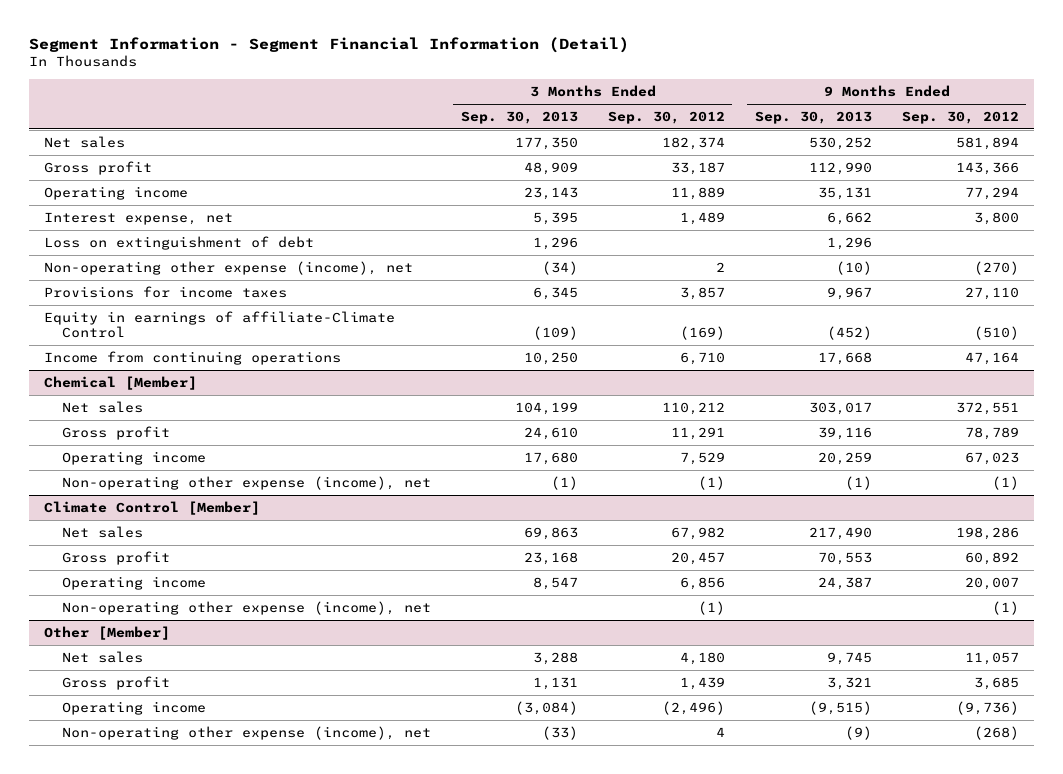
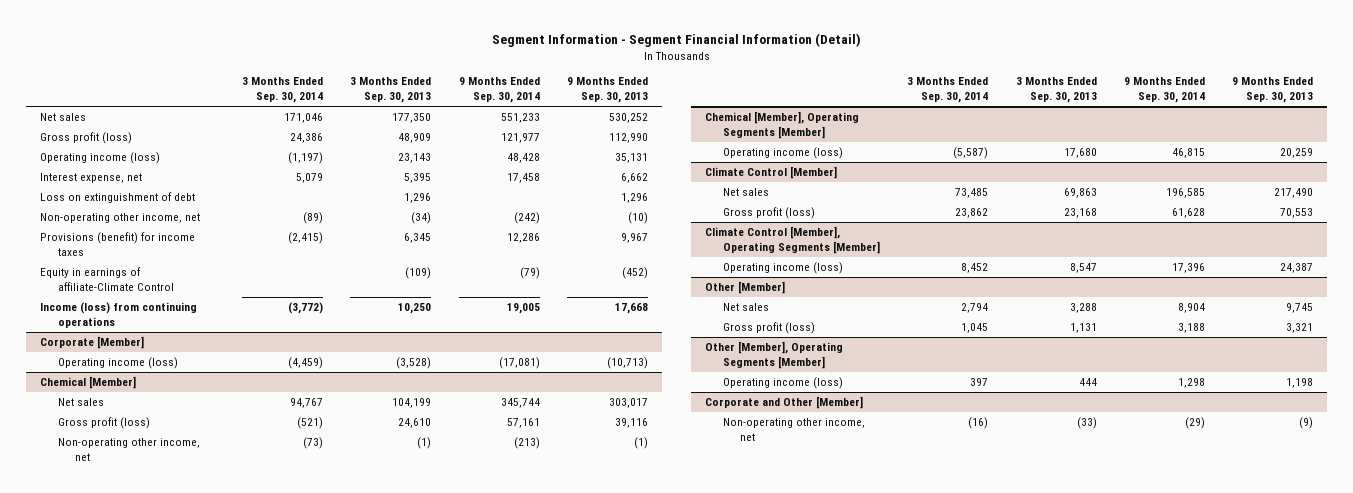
- | 3 Months Ended Sep. 30, 2013 | 3 Months Ended Sep. 30, 2012 | 9 Months Ended Sep. 30, 2013 | 9 Months Ended Sep. 30, 2012
+ | 3 Months Ended Sep. 30, 2014 | 3 Months Ended Sep. 30, 2013 | 9 Months Ended Sep. 30, 2014 | 9 Months Ended Sep. 30, 2013
- Gross profit | 48,909 | 33,187 | 112,990 | 143,366
- Operating income | 23,143 | 11,889 | 35,131 | 77,294
+ Gross profit (loss) | 24,386 | 48,909 | 121,977 | 112,990
+ Operating income (loss) | (1,197) | 23,143 | 48,428 | 35,131
- Non-operating other expense (income), net | (34) | 2 | (10) | (270)
- Provisions for income taxes | 6,345 | 3,857 | 9,967 | 27,110
+ Non-operating other income, net | (89) | (34) | (242) | (10)
+ Provisions (benefit) for income taxes | (2,415) | 6,345 | 12,286 | 9,967
- Income from continuing operations | 10,250 | 6,710 | 17,668 | 47,164
+ Income (loss) from continuing operations | (3,772) | 10,250 | 19,005 | 17,668
+ Corporate [Member]
+ Operating income (loss) | (4,459) | (3,528) | (17,081) | (10,713)
@ Chemical [Member]
- Gross profit | 24,610 | 11,291 | 39,116 | 78,789
- Operating income | 17,680 | 7,529 | 20,259 | 67,023
- Non-operating other expense (income), net | (1) | (1) | (1) | (1)
+ Gross profit (loss) | (521) | 24,610 | 57,161 | 39,116
+ Non-operating other income, net | (73) | (1) | (213) | (1)
+ Chemical [Member], Operating Segments [Member]
+ Operating income (loss) | (5,587) | 17,680 | 46,815 | 20,259
@ Climate Control [Member]
- Gross profit | 23,168 | 20,457 | 70,553 | 60,892
- Operating income | 8,547 | 6,856 | 24,387 | 20,007
- Non-operating other expense (income), net | | (1) | | (1)
+ Gross profit (loss) | 23,862 | 23,168 | 61,628 | 70,553
+ Climate Control [Member], Operating Segments [Member]
+ Operating income (loss) | 8,452 | 8,547 | 17,396 | 24,387
@ Other [Member]
- Gross profit | 1,131 | 1,439 | 3,321 | 3,685
- Operating income | (3,084) | (2,496) | (9,515) | (9,736)
- Non-operating other expense (income), net | (33) | 4 | (9) | (268)
+ Gross profit (loss) | 1,045 | 1,131 | 3,188 | 3,321
+ Other [Member], Operating Segments [Member]
+ Operating income (loss) | 397 | 444 | 1,298 | 1,198
+ Corporate and Other [Member]
+ Non-operating other income, net | (16) | (33) | (29) | (9)

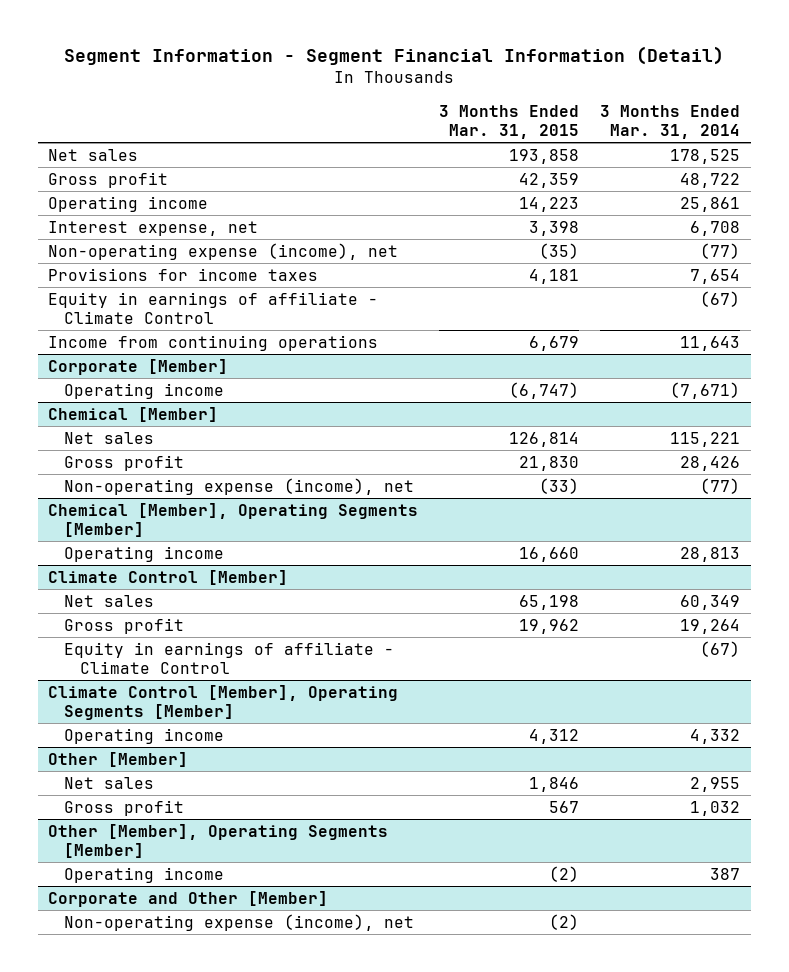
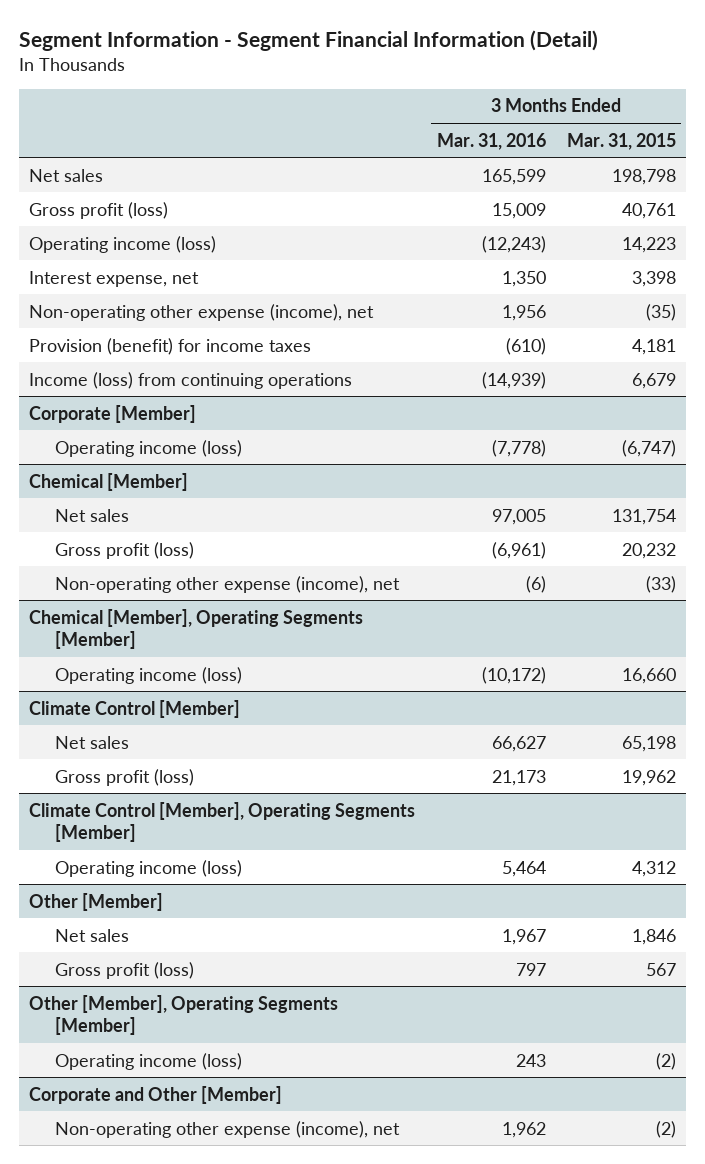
- | 3 Months Ended Mar. 31, 2015 | 3 Months Ended Mar. 31, 2014
+ | 3 Months Ended Mar. 31, 2016 | 3 Months Ended Mar. 31, 2015
- Net sales | 193,858 | 178,525
- Gross profit | 42,359 | 48,722
- Operating income | 14,223 | 25,861
+ Net sales | 165,599 | 198,798
+ Gross profit (loss) | 15,009 | 40,761
+ Operating income (loss) | (12,243) | 14,223
- Non-operating expense (income), net | (35) | (77)
- Provisions for income taxes | 4,181 | 7,654
- Equity in earnings of affiliate - Climate Control | | (67)
- Income from continuing operations | 6,679 | 11,643
+ Non-operating other expense (income), net | 1,956 | (35)
+ Provision (benefit) for income taxes | (610) | 4,181
+ Income (loss) from continuing operations | (14,939) | 6,679
@ Corporate [Member]
- Operating income | (6,747) | (7,671)
+ Operating income (loss) | (7,778) | (6,747)
@ Chemical [Member]
- Net sales | 126,814 | 115,221
- Gross profit | 21,830 | 28,426
- Non-operating expense (income), net | (33) | (77)
+ Net sales | 97,005 | 131,754
+ Gross profit (loss) | (6,961) | 20,232
+ Non-operating other expense (income), net | (6) | (33)
@ Chemical [Member], Operating Segments [Member]
- Operating income | 16,660 | 28,813
+ Operating income (loss) | (10,172) | 16,660
@ Climate Control [Member]
- Gross profit | 19,962 | 19,264
- Equity in earnings of affiliate - Climate Control | | (67)
+ Gross profit (loss) | 21,173 | 19,962
@ Climate Control [Member], Operating Segments [Member]
- Operating income | 4,312 | 4,332
+ Operating income (loss) | 5,464 | 4,312
@ Other [Member]
- Gross profit | 567 | 1,032
+ Gross profit (loss) | 797 | 567
@ Other [Member], Operating Segments [Member]
- Operating income | (2) | 387
+ Operating income (loss) | 243 | (2)
@ Corporate and Other [Member]
- Non-operating expense (income), net | (2) |
+ Non-operating other expense (income), net | 1,962 | (2)

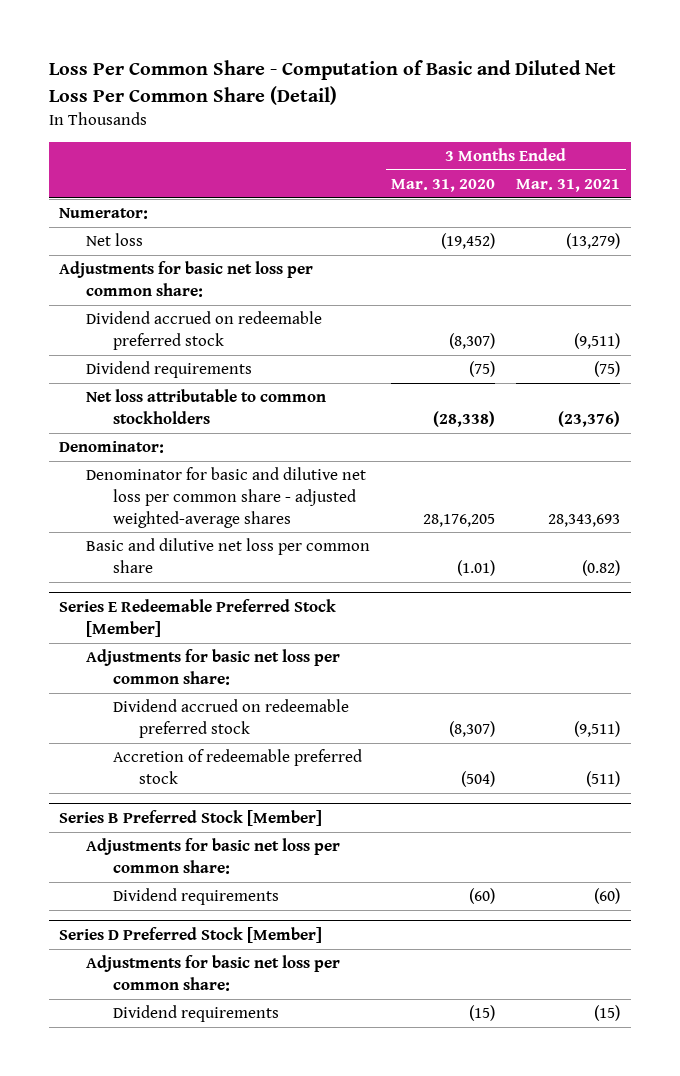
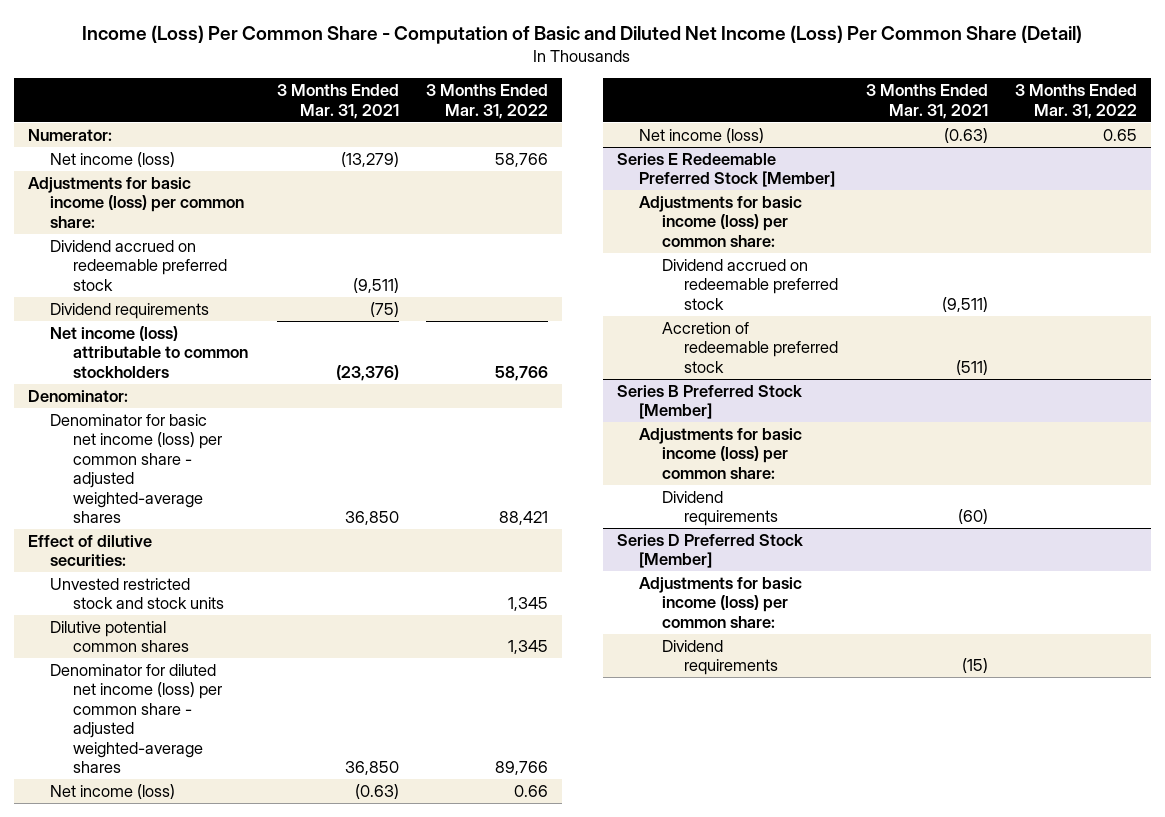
- Loss Per Common Share - Computation of Basic and Diluted Net Loss Per Common Share (Detail)
+ Income (Loss) Per Common Share - Computation of Basic and Diluted Net Income (Loss) Per Common Share (Detail)
- | 3 Months Ended Mar. 31, 2020 | 3 Months Ended Mar. 31, 2021
+ | 3 Months Ended Mar. 31, 2021 | 3 Months Ended Mar. 31, 2022
- Net loss | (19,452) | (13,279)
- Adjustments for basic net loss per common share:
+ Net income (loss) | (13,279) | 58,766
+ Adjustments for basic income (loss) per common share:
- Net loss attributable to common stockholders | (28,338) | (23,376)
+ Net income (loss) attributable to common stockholders | (23,376) | 58,766
- Denominator for basic and dilutive net loss per common share - adjusted weighted-average shares | 28,176,205 | 28,343,693
- Basic and dilutive net loss per common share | (1.01) | (0.82)
+ Denominator for basic net income (loss) per common share - adjusted weighted-average shares | 36,850 | 88,421
+ Effect of dilutive securities:
+ Unvested restricted stock and stock units | | 1,345
+ Dilutive potential common shares | | 1,345
+ Denominator for diluted net income (loss) per common share - adjusted weighted-average shares | 36,850 | 89,766
+ Net income (loss) | (0.63) | 0.66
+ Net income (loss) | (0.63) | 0.65
@ Series E Redeemable Preferred Stock [Member]
- Adjustments for basic net loss per common share:
+ Adjustments for basic income (loss) per common share:
@ Series B Preferred Stock [Member]
- Adjustments for basic net loss per common share:
+ Adjustments for basic income (loss) per common share:
@ Series D Preferred Stock [Member]
- Adjustments for basic net loss per common share:
+ Adjustments for basic income (loss) per common share:

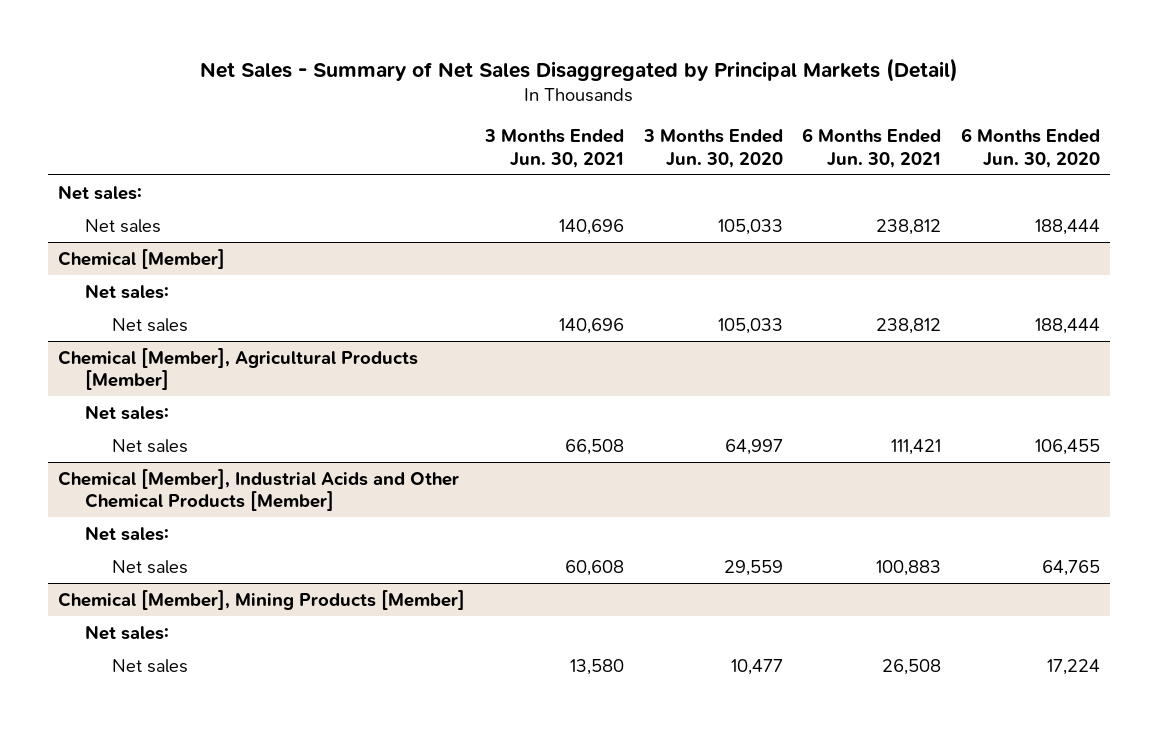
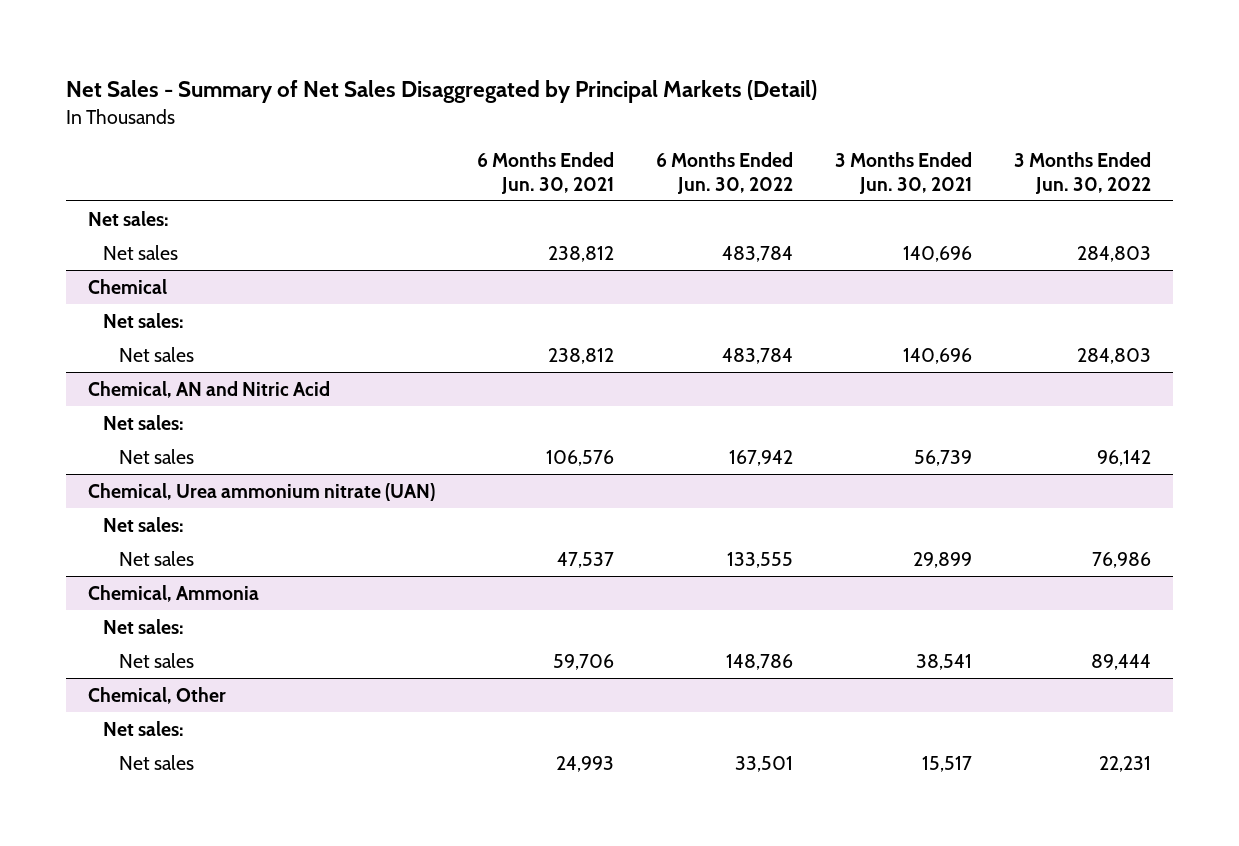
- | 3 Months Ended Jun. 30, 2021 | 3 Months Ended Jun. 30, 2020 | 6 Months Ended Jun. 30, 2021 | 6 Months Ended Jun. 30, 2020
+ | 6 Months Ended Jun. 30, 2021 | 6 Months Ended Jun. 30, 2022 | 3 Months Ended Jun. 30, 2021 | 3 Months Ended Jun. 30, 2022
- Chemical [Member]
+ Chemical
- Chemical [Member], Agricultural Products [Member]
+ Chemical, AN and Nitric Acid
- Net sales | 66,508 | 64,997 | 111,421 | 106,455
- Chemical [Member], Industrial Acids and Other Chemical Products [Member]
+ Net sales | 106,576 | 167,942 | 56,739 | 96,142
+ Chemical, Urea ammonium nitrate (UAN)
- Net sales | 60,608 | 29,559 | 100,883 | 64,765
- Chemical [Member], Mining Products [Member]
+ Net sales | 47,537 | 133,555 | 29,899 | 76,986
+ Chemical, Ammonia
- Net sales | 13,580 | 10,477 | 26,508 | 17,224
+ Net sales | 59,706 | 148,786 | 38,541 | 89,444
+ Chemical, Other
+ Net sales:
+ Net sales | 24,993 | 33,501 | 15,517 | 22,231

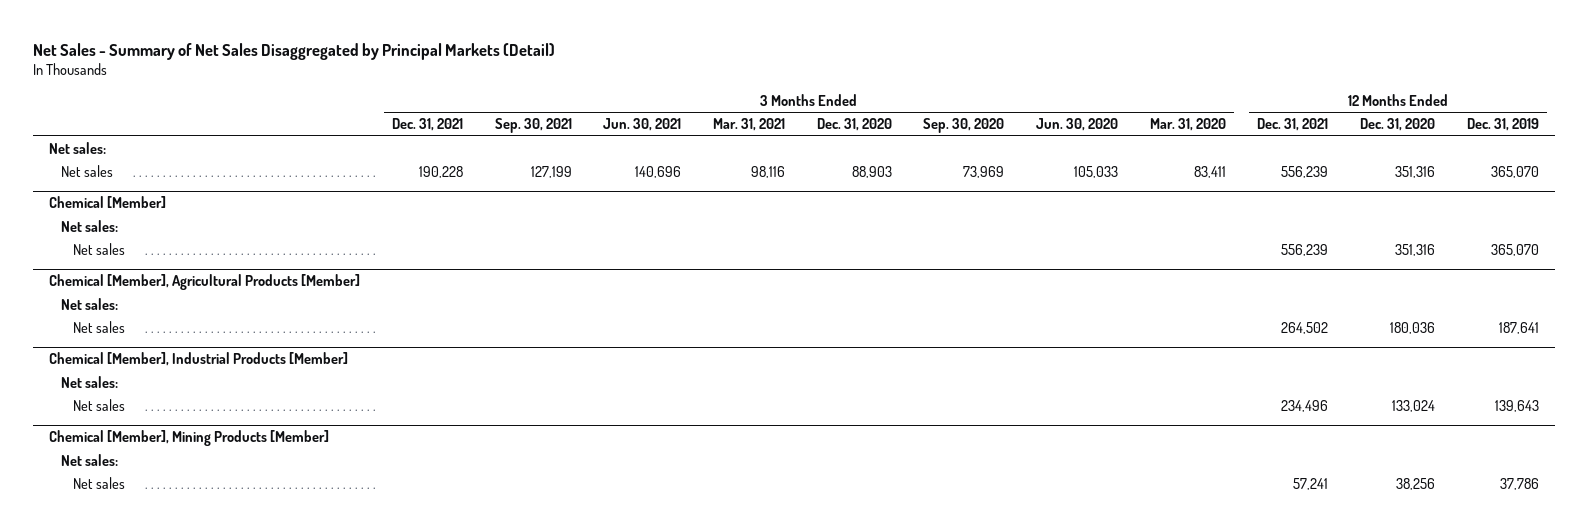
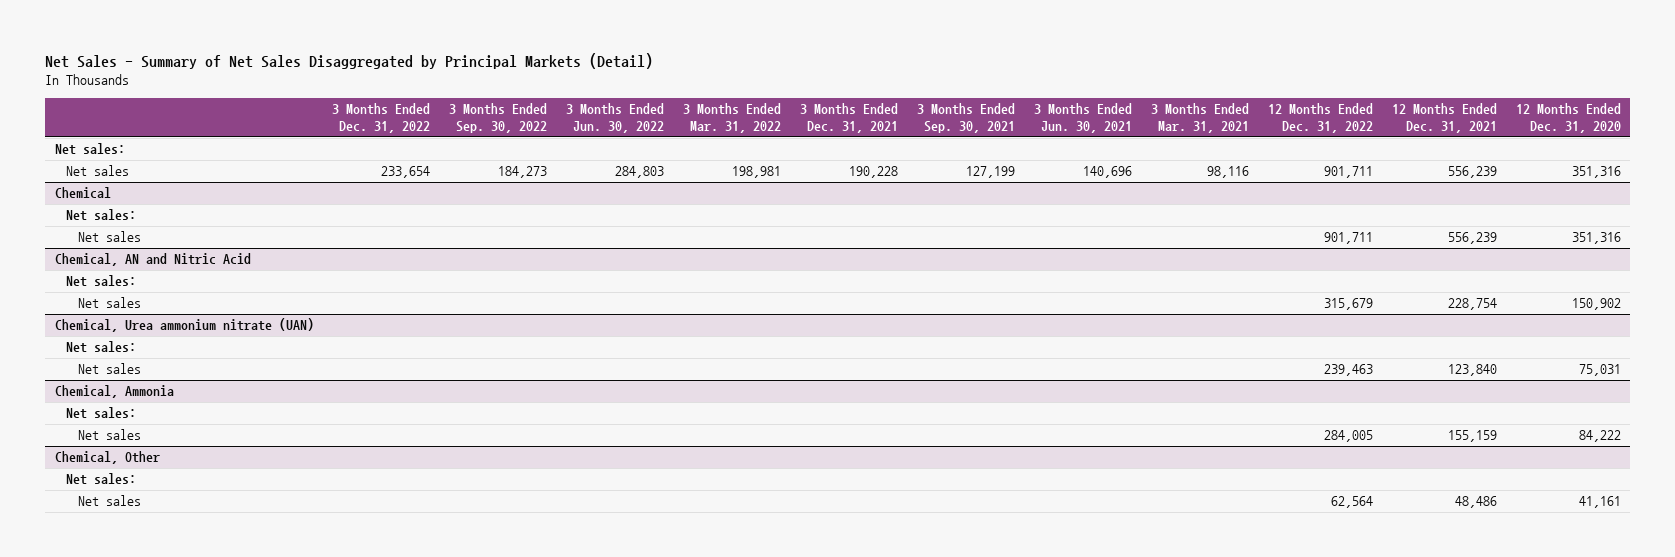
- | 3 Months Ended Dec. 31, 2021 | 3 Months Ended Sep. 30, 2021 | 3 Months Ended Jun. 30, 2021 | 3 Months Ended Mar. 31, 2021 | 3 Months Ended Dec. 31, 2020 | 3 Months Ended Sep. 30, 2020 | 3 Months Ended Jun. 30, 2020 | 3 Months Ended Mar. 31, 2020 | 12 Months Ended Dec. 31, 2021 | 12 Months Ended Dec. 31, 2020 | 12 Months Ended Dec. 31, 2019
+ | 3 Months Ended Dec. 31, 2022 | 3 Months Ended Sep. 30, 2022 | 3 Months Ended Jun. 30, 2022 | 3 Months Ended Mar. 31, 2022 | 3 Months Ended Dec. 31, 2021 | 3 Months Ended Sep. 30, 2021 | 3 Months Ended Jun. 30, 2021 | 3 Months Ended Mar. 31, 2021 | 12 Months Ended Dec. 31, 2022 | 12 Months Ended Dec. 31, 2021 | 12 Months Ended Dec. 31, 2020
- Chemical [Member]
+ Chemical
- Chemical [Member], Agricultural Products [Member]
+ Chemical, AN and Nitric Acid
- Net sales | | | | | | | | | 264,502 | 180,036 | 187,641
- Chemical [Member], Industrial Products [Member]
+ Net sales | | | | | | | | | 315,679 | 228,754 | 150,902
+ Chemical, Urea ammonium nitrate (UAN)
- Net sales | | | | | | | | | 234,496 | 133,024 | 139,643
- Chemical [Member], Mining Products [Member]
+ Net sales | | | | | | | | | 239,463 | 123,840 | 75,031
+ Chemical, Ammonia
- Net sales | | | | | | | | | 57,241 | 38,256 | 37,786
+ Net sales | | | | | | | | | 284,005 | 155,159 | 84,222
+ Chemical, Other
+ Net sales:
+ Net sales | | | | | | | | | 62,564 | 48,486 | 41,161

